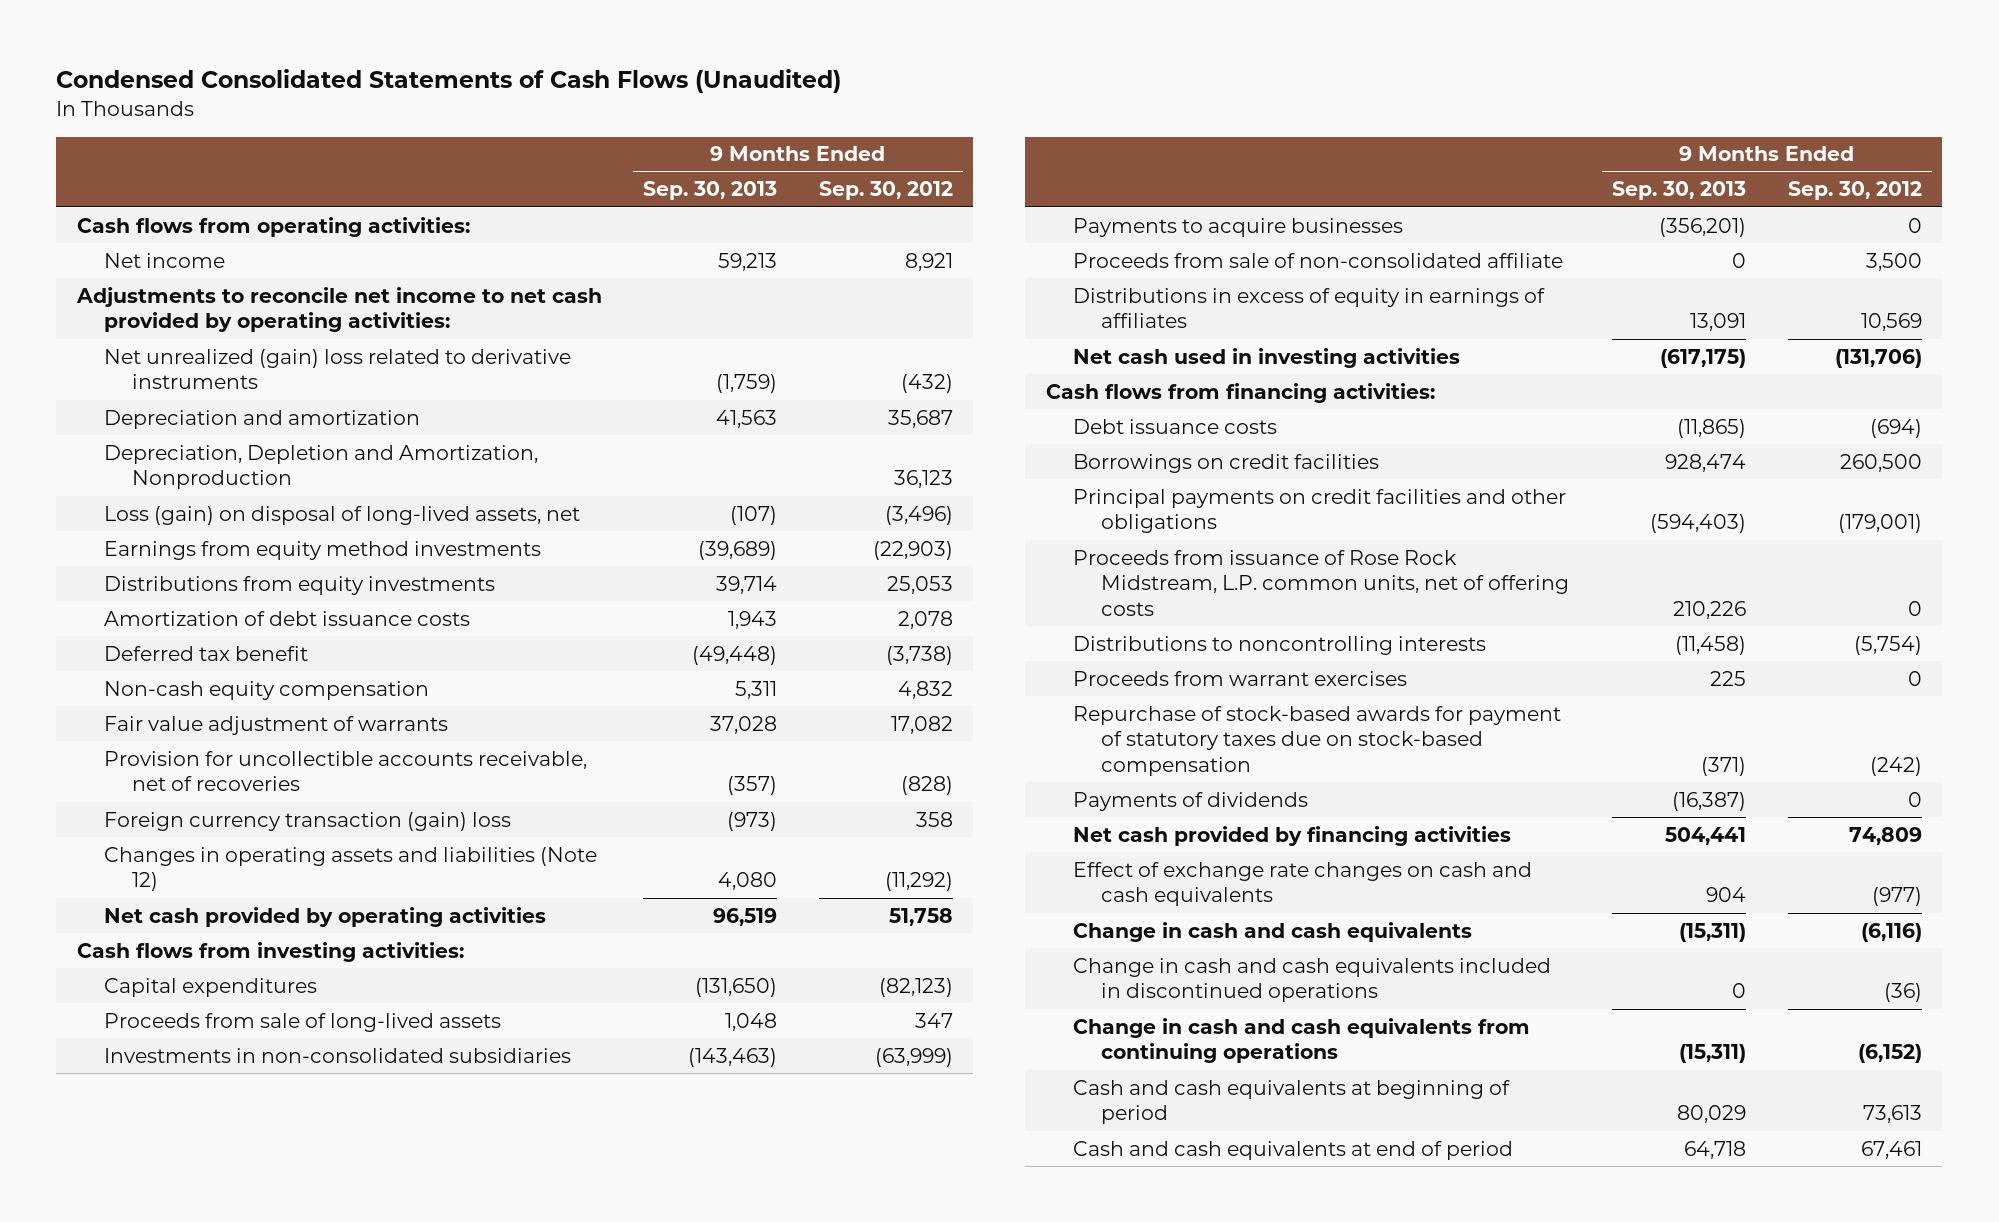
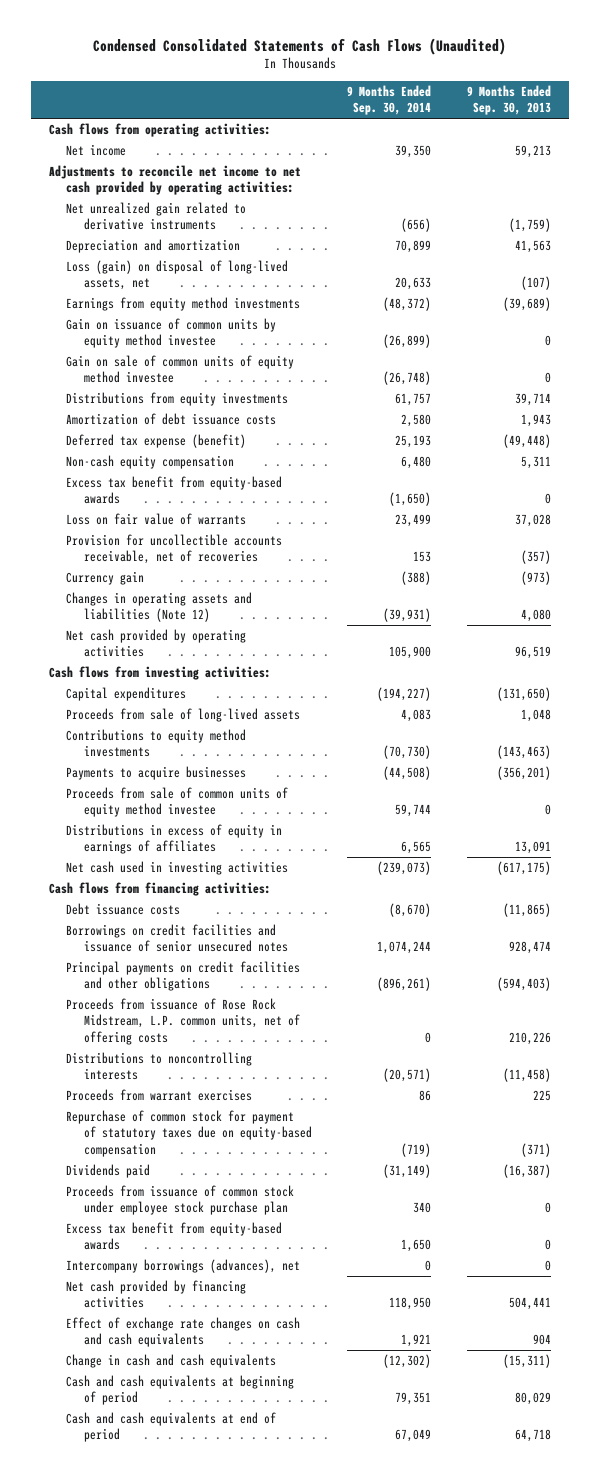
- | 9 Months Ended Sep. 30, 2013 | 9 Months Ended Sep. 30, 2012
+ | 9 Months Ended Sep. 30, 2014 | 9 Months Ended Sep. 30, 2013
- Net unrealized (gain) loss related to derivative instruments | (1,759) | (432)
+ Net unrealized gain related to derivative instruments | (656) | (1,759)
- Depreciation, Depletion and Amortization, Nonproduction | | 36,123
+ Gain on issuance of common units by equity method investee | (26,899) | 0
+ Gain on sale of common units of equity method investee | (26,748) | 0
- Deferred tax benefit | (49,448) | (3,738)
+ Deferred tax expense (benefit) | 25,193 | (49,448)
- Fair value adjustment of warrants | 37,028 | 17,082
+ Excess tax benefit from equity-based awards | (1,650) | 0
+ Loss on fair value of warrants | 23,499 | 37,028
- Foreign currency transaction (gain) loss | (973) | 358
+ Currency gain | (388) | (973)
- Investments in non-consolidated subsidiaries | (143,463) | (63,999)
+ Contributions to equity method investments | (70,730) | (143,463)
- Proceeds from sale of non-consolidated affiliate | 0 | 3,500
+ Proceeds from sale of common units of equity method investee | 59,744 | 0
- Borrowings on credit facilities | 928,474 | 260,500
+ Borrowings on credit facilities and issuance of senior unsecured notes | 1,074,244 | 928,474
- Repurchase of stock-based awards for payment of statutory taxes due on stock-based compensation | (371) | (242)
- Payments of dividends | (16,387) | 0
+ Repurchase of common stock for payment of statutory taxes due on equity-based compensation | (719) | (371)
+ Dividends paid | (31,149) | (16,387)
+ Proceeds from issuance of common stock under employee stock purchase plan | 340 | 0
+ Excess tax benefit from equity-based awards | 1,650 | 0
+ Intercompany borrowings (advances), net | 0 | 0
- Change in cash and cash equivalents included in discontinued operations | 0 | (36)
- Change in cash and cash equivalents from continuing operations | (15,311) | (6,152)

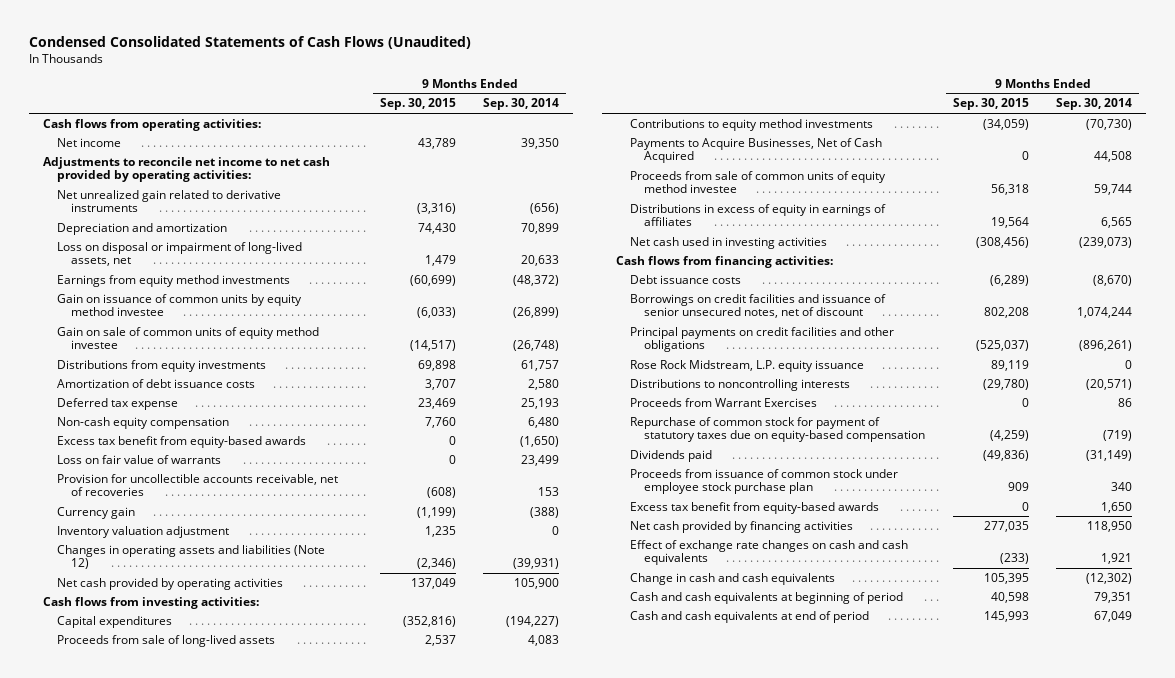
- | 9 Months Ended Sep. 30, 2014 | 9 Months Ended Sep. 30, 2013
+ | 9 Months Ended Sep. 30, 2015 | 9 Months Ended Sep. 30, 2014
- Loss (gain) on disposal of long-lived assets, net | 20,633 | (107)
+ Loss on disposal or impairment of long-lived assets, net | 1,479 | 20,633
- Deferred tax expense (benefit) | 25,193 | (49,448)
+ Deferred tax expense | 23,469 | 25,193
+ Inventory valuation adjustment | 1,235 | 0
- Payments to acquire businesses | (44,508) | (356,201)
+ Payments to Acquire Businesses, Net of Cash Acquired | 0 | 44,508
- Borrowings on credit facilities and issuance of senior unsecured notes | 1,074,244 | 928,474
+ Borrowings on credit facilities and issuance of senior unsecured notes, net of discount | 802,208 | 1,074,244
- Proceeds from issuance of Rose Rock Midstream, L.P. common units, net of offering costs | 0 | 210,226
+ Rose Rock Midstream, L.P. equity issuance | 89,119 | 0
- Proceeds from warrant exercises | 86 | 225
+ Proceeds from Warrant Exercises | 0 | 86
- Intercompany borrowings (advances), net | 0 | 0

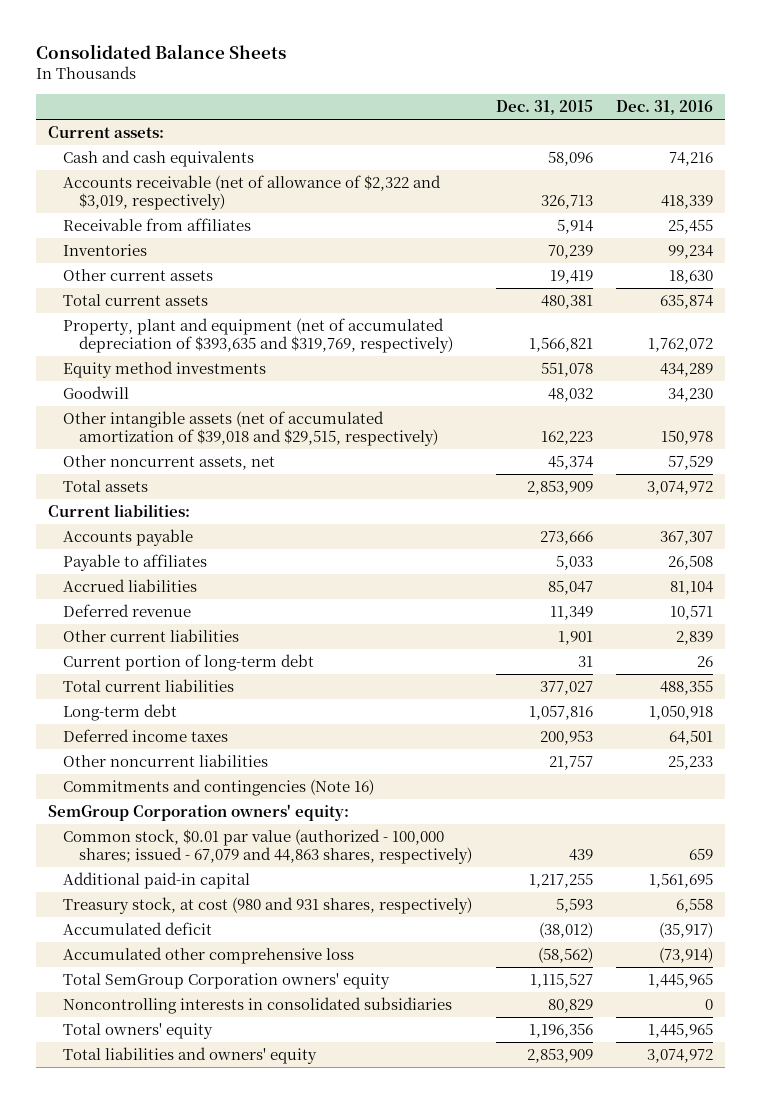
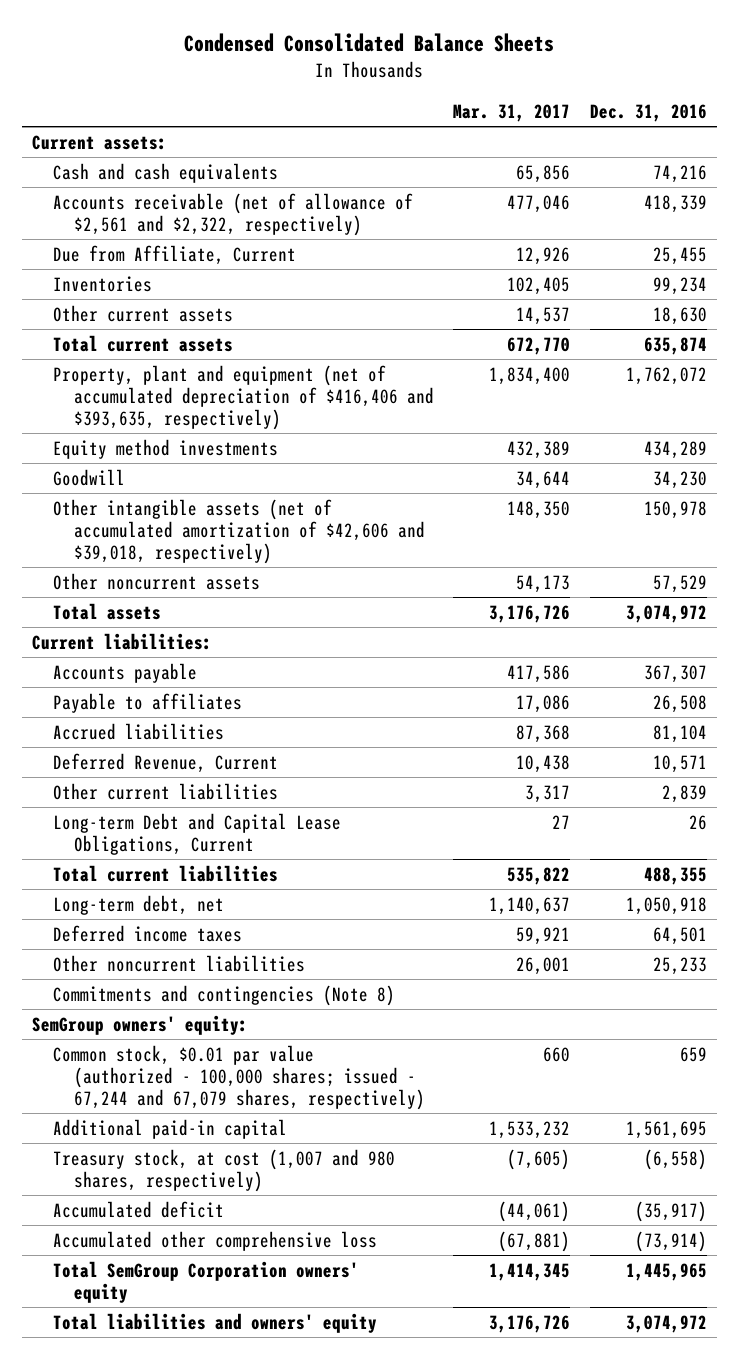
- Consolidated Balance Sheets
+ Condensed Consolidated Balance Sheets
- | Dec. 31, 2015 | Dec. 31, 2016
+ | Mar. 31, 2017 | Dec. 31, 2016
- Accounts receivable (net of allowance of $2,322 and $3,019, respectively) | 326,713 | 418,339
- Receivable from affiliates | 5,914 | 25,455
+ Accounts receivable (net of allowance of $2,561 and $2,322, respectively) | 477,046 | 418,339
+ Due from Affiliate, Current | 12,926 | 25,455
- Property, plant and equipment (net of accumulated depreciation of $393,635 and $319,769, respectively) | 1,566,821 | 1,762,072
+ Property, plant and equipment (net of accumulated depreciation of $416,406 and $393,635, respectively) | 1,834,400 | 1,762,072
- Other intangible assets (net of accumulated amortization of $39,018 and $29,515, respectively) | 162,223 | 150,978
- Other noncurrent assets, net | 45,374 | 57,529
+ Other intangible assets (net of accumulated amortization of $42,606 and $39,018, respectively) | 148,350 | 150,978
+ Other noncurrent assets | 54,173 | 57,529
- Deferred revenue | 11,349 | 10,571
+ Deferred Revenue, Current | 10,438 | 10,571
- Current portion of long-term debt | 31 | 26
+ Long-term Debt and Capital Lease Obligations, Current | 27 | 26
- Long-term debt | 1,057,816 | 1,050,918
+ Long-term debt, net | 1,140,637 | 1,050,918
- Commitments and contingencies (Note 16)
- SemGroup Corporation owners' equity:
- Common stock, $0.01 par value (authorized - 100,000 shares; issued - 67,079 and 44,863 shares, respectively) | 439 | 659
+ Commitments and contingencies (Note 8)
+ SemGroup owners' equity:
+ Common stock, $0.01 par value (authorized - 100,000 shares; issued - 67,244 and 67,079 shares, respectively) | 660 | 659
- Treasury stock, at cost (980 and 931 shares, respectively) | 5,593 | 6,558
+ Treasury stock, at cost (1,007 and 980 shares, respectively) | (7,605) | (6,558)
- Noncontrolling interests in consolidated subsidiaries | 80,829 | 0
- Total owners' equity | 1,196,356 | 1,445,965

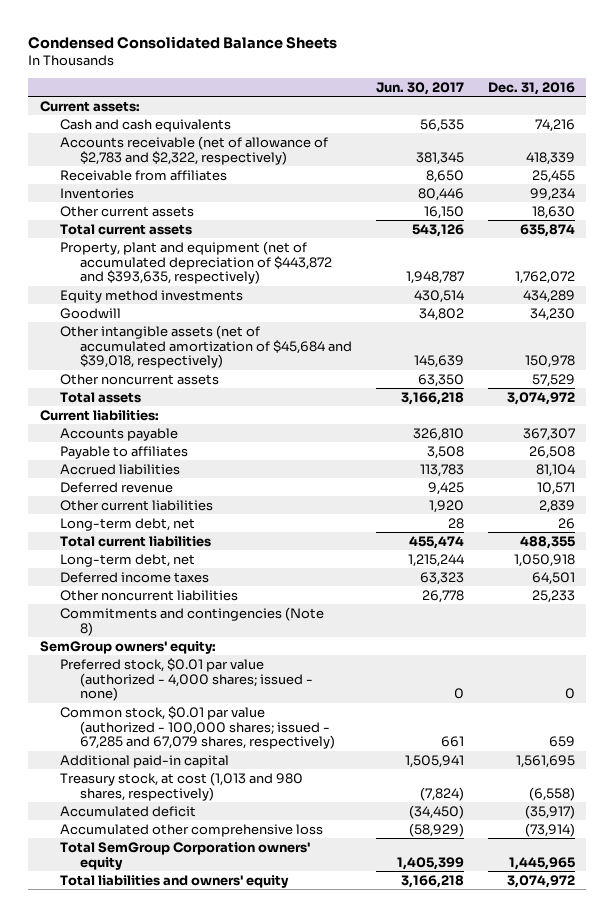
- | Mar. 31, 2017 | Dec. 31, 2016
+ | Jun. 30, 2017 | Dec. 31, 2016
- Accounts receivable (net of allowance of $2,561 and $2,322, respectively) | 477,046 | 418,339
- Due from Affiliate, Current | 12,926 | 25,455
+ Accounts receivable (net of allowance of $2,783 and $2,322, respectively) | 381,345 | 418,339
+ Receivable from affiliates | 8,650 | 25,455
- Property, plant and equipment (net of accumulated depreciation of $416,406 and $393,635, respectively) | 1,834,400 | 1,762,072
+ Property, plant and equipment (net of accumulated depreciation of $443,872 and $393,635, respectively) | 1,948,787 | 1,762,072
- Other intangible assets (net of accumulated amortization of $42,606 and $39,018, respectively) | 148,350 | 150,978
+ Other intangible assets (net of accumulated amortization of $45,684 and $39,018, respectively) | 145,639 | 150,978
- Deferred Revenue, Current | 10,438 | 10,571
+ Deferred revenue | 9,425 | 10,571
- Long-term Debt and Capital Lease Obligations, Current | 27 | 26
+ Long-term debt, net | 28 | 26
- Common stock, $0.01 par value (authorized - 100,000 shares; issued - 67,244 and 67,079 shares, respectively) | 660 | 659
+ Preferred stock, $0.01 par value (authorized - 4,000 shares; issued - none) | 0 | 0
+ Common stock, $0.01 par value (authorized - 100,000 shares; issued - 67,285 and 67,079 shares, respectively) | 661 | 659
- Treasury stock, at cost (1,007 and 980 shares, respectively) | (7,605) | (6,558)
+ Treasury stock, at cost (1,013 and 980 shares, respectively) | (7,824) | (6,558)

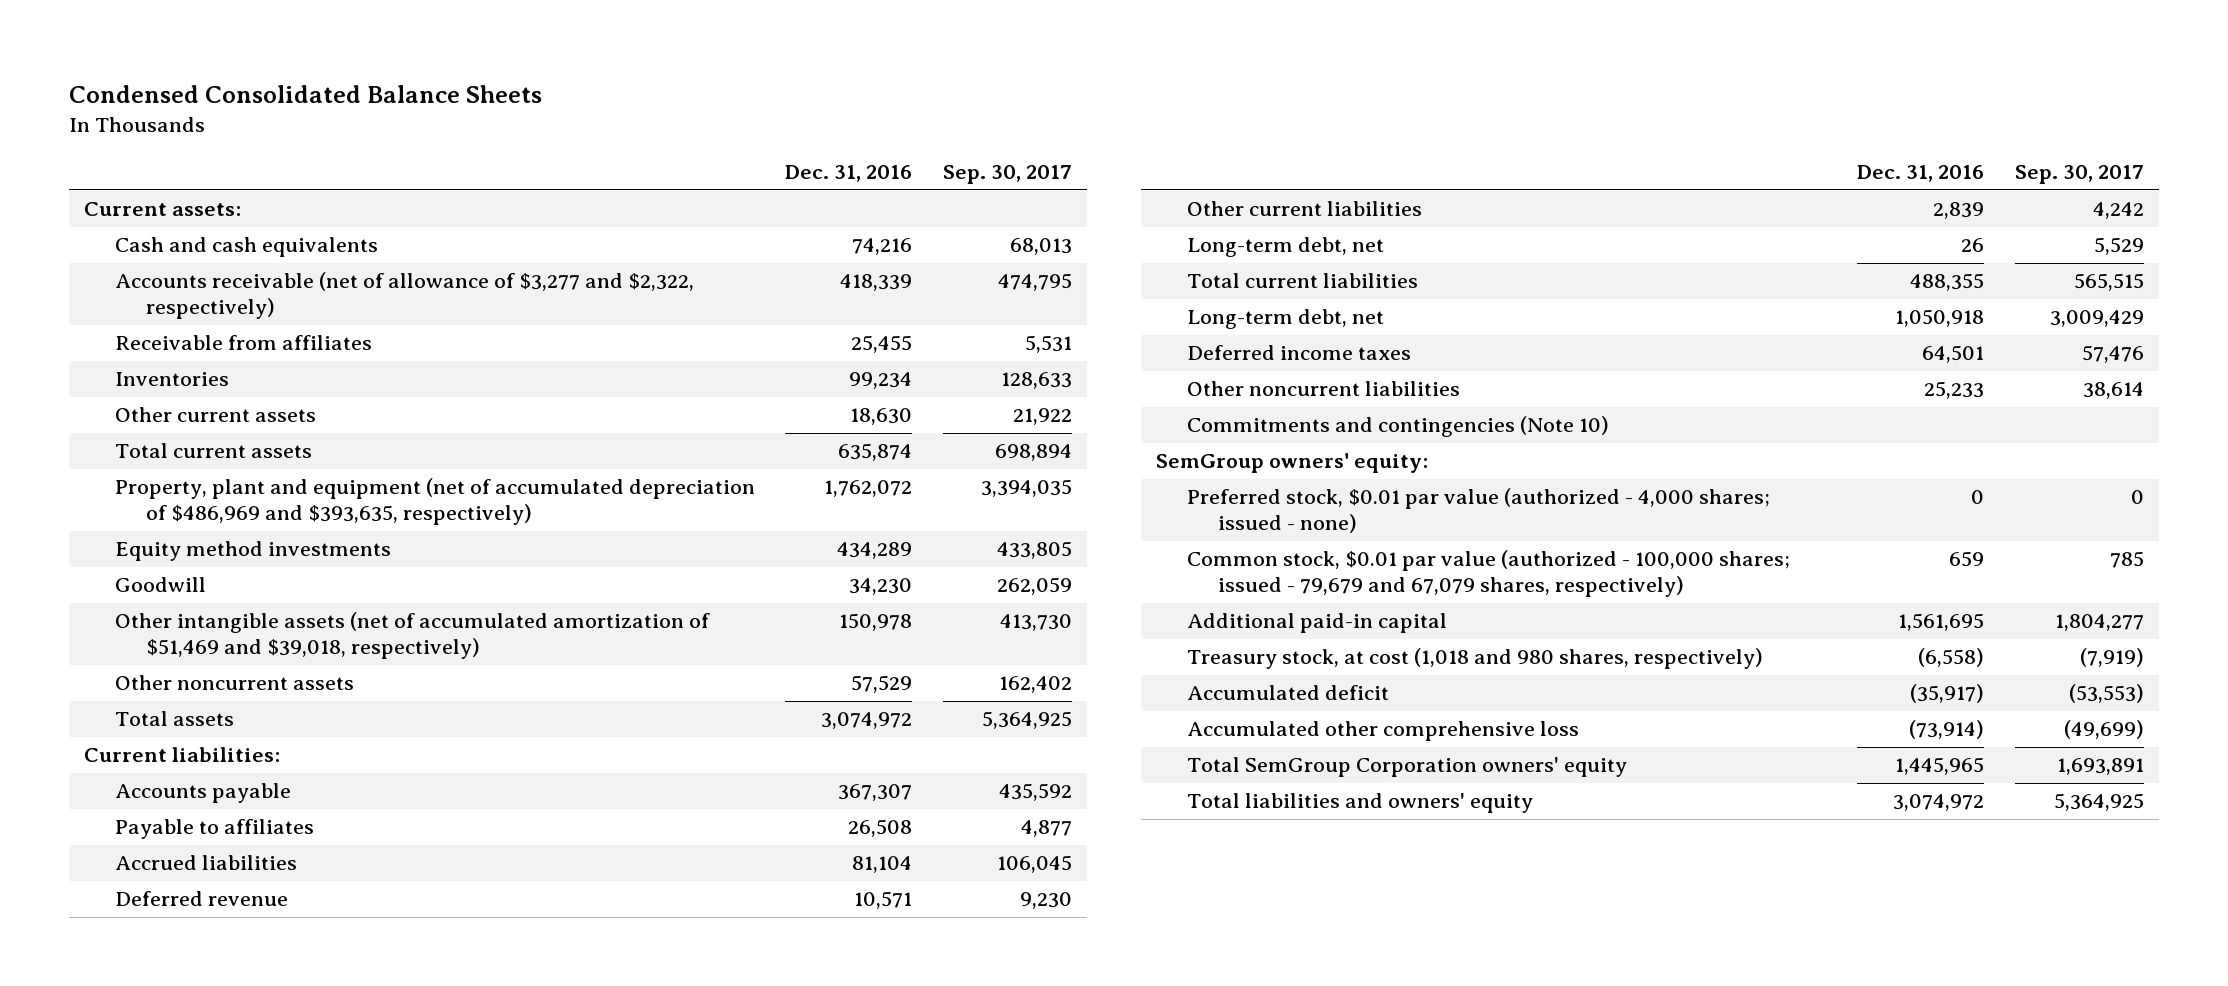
- | Jun. 30, 2017 | Dec. 31, 2016
+ | Dec. 31, 2016 | Sep. 30, 2017
- Accounts receivable (net of allowance of $2,783 and $2,322, respectively) | 381,345 | 418,339
+ Accounts receivable (net of allowance of $3,277 and $2,322, respectively) | 418,339 | 474,795
- Property, plant and equipment (net of accumulated depreciation of $443,872 and $393,635, respectively) | 1,948,787 | 1,762,072
+ Property, plant and equipment (net of accumulated depreciation of $486,969 and $393,635, respectively) | 1,762,072 | 3,394,035
- Other intangible assets (net of accumulated amortization of $45,684 and $39,018, respectively) | 145,639 | 150,978
+ Other intangible assets (net of accumulated amortization of $51,469 and $39,018, respectively) | 150,978 | 413,730
- Commitments and contingencies (Note 8)
+ Commitments and contingencies (Note 10)
- Common stock, $0.01 par value (authorized - 100,000 shares; issued - 67,285 and 67,079 shares, respectively) | 661 | 659
+ Common stock, $0.01 par value (authorized - 100,000 shares; issued - 79,679 and 67,079 shares, respectively) | 659 | 785
- Treasury stock, at cost (1,013 and 980 shares, respectively) | (7,824) | (6,558)
+ Treasury stock, at cost (1,018 and 980 shares, respectively) | (6,558) | (7,919)

